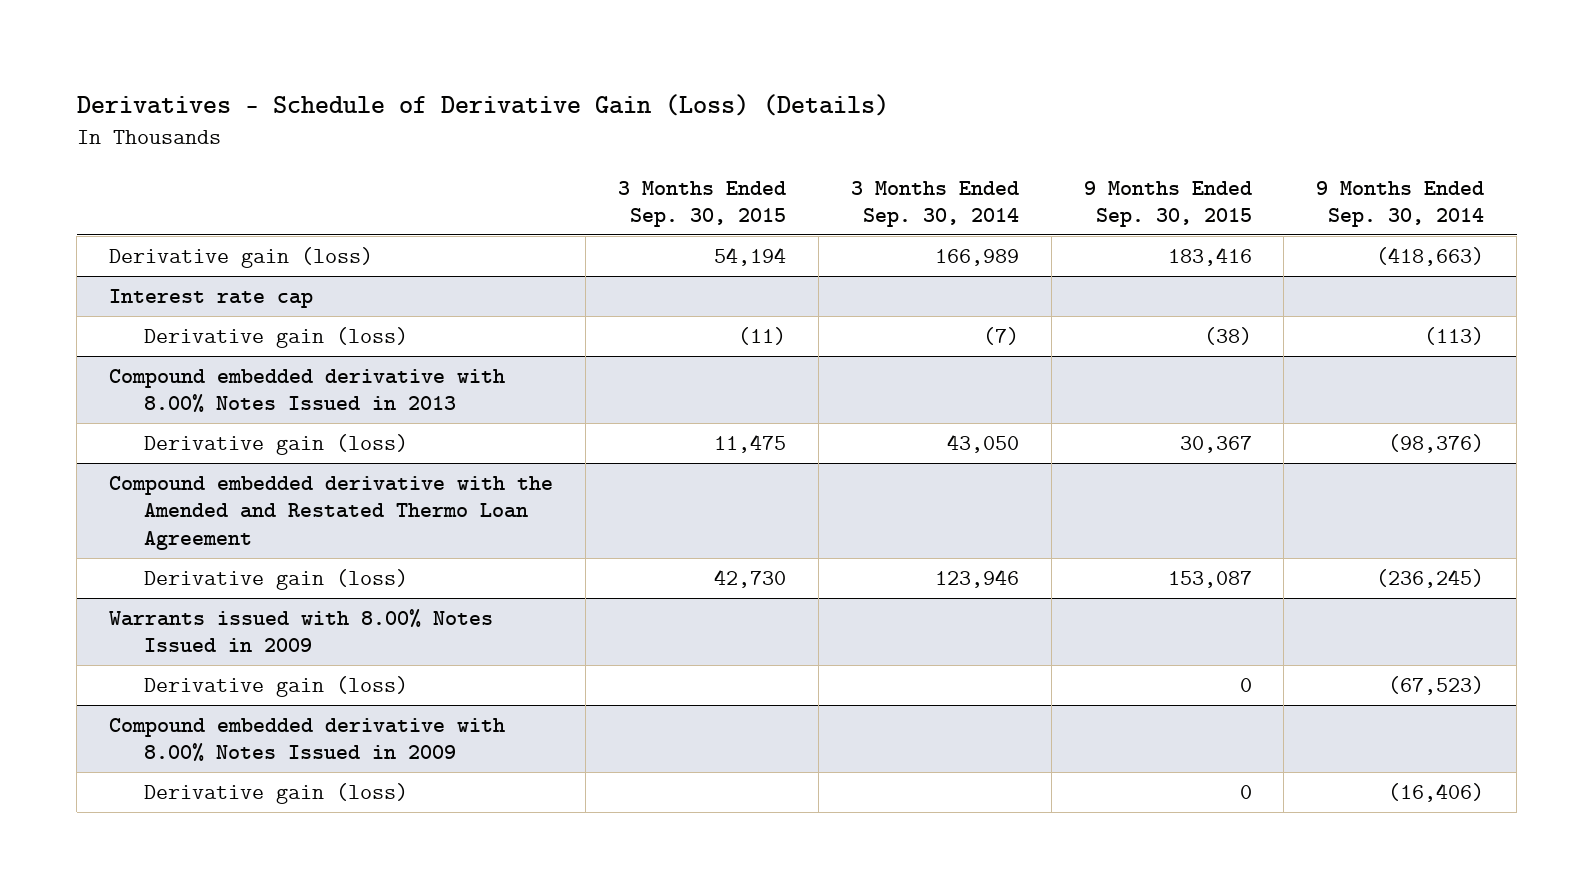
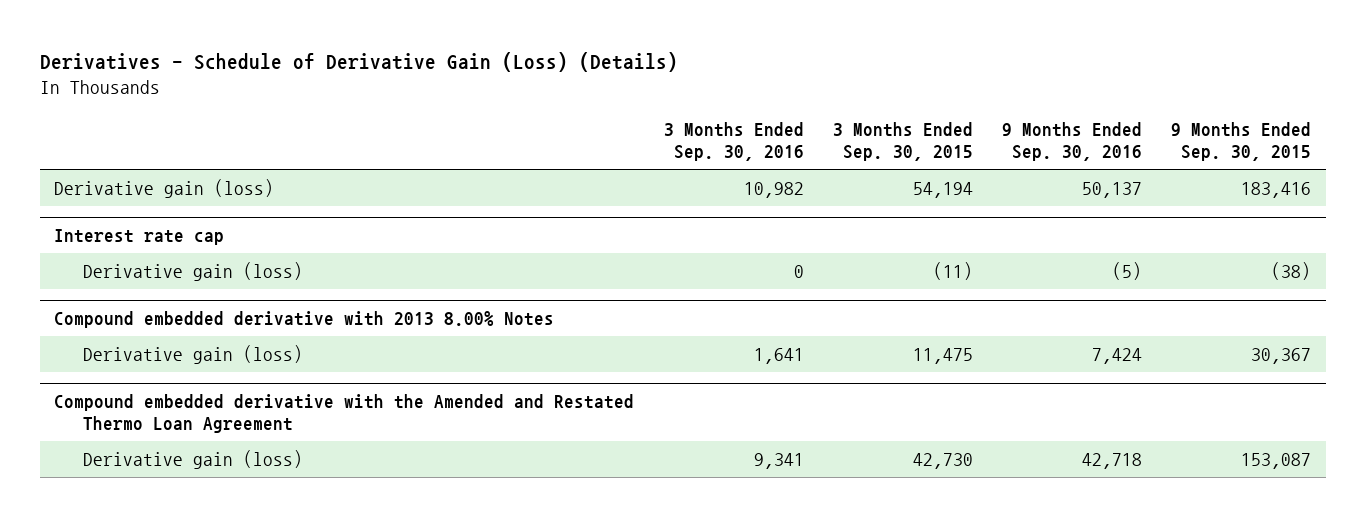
- | 3 Months Ended Sep. 30, 2015 | 3 Months Ended Sep. 30, 2014 | 9 Months Ended Sep. 30, 2015 | 9 Months Ended Sep. 30, 2014
+ | 3 Months Ended Sep. 30, 2016 | 3 Months Ended Sep. 30, 2015 | 9 Months Ended Sep. 30, 2016 | 9 Months Ended Sep. 30, 2015
- Compound embedded derivative with 8.00% Notes Issued in 2013
+ Compound embedded derivative with 2013 8.00% Notes
- Warrants issued with 8.00% Notes Issued in 2009
- Derivative gain (loss) | | | 0 | (67,523)
- Compound embedded derivative with 8.00% Notes Issued in 2009
- Derivative gain (loss) | | | 0 | (16,406)

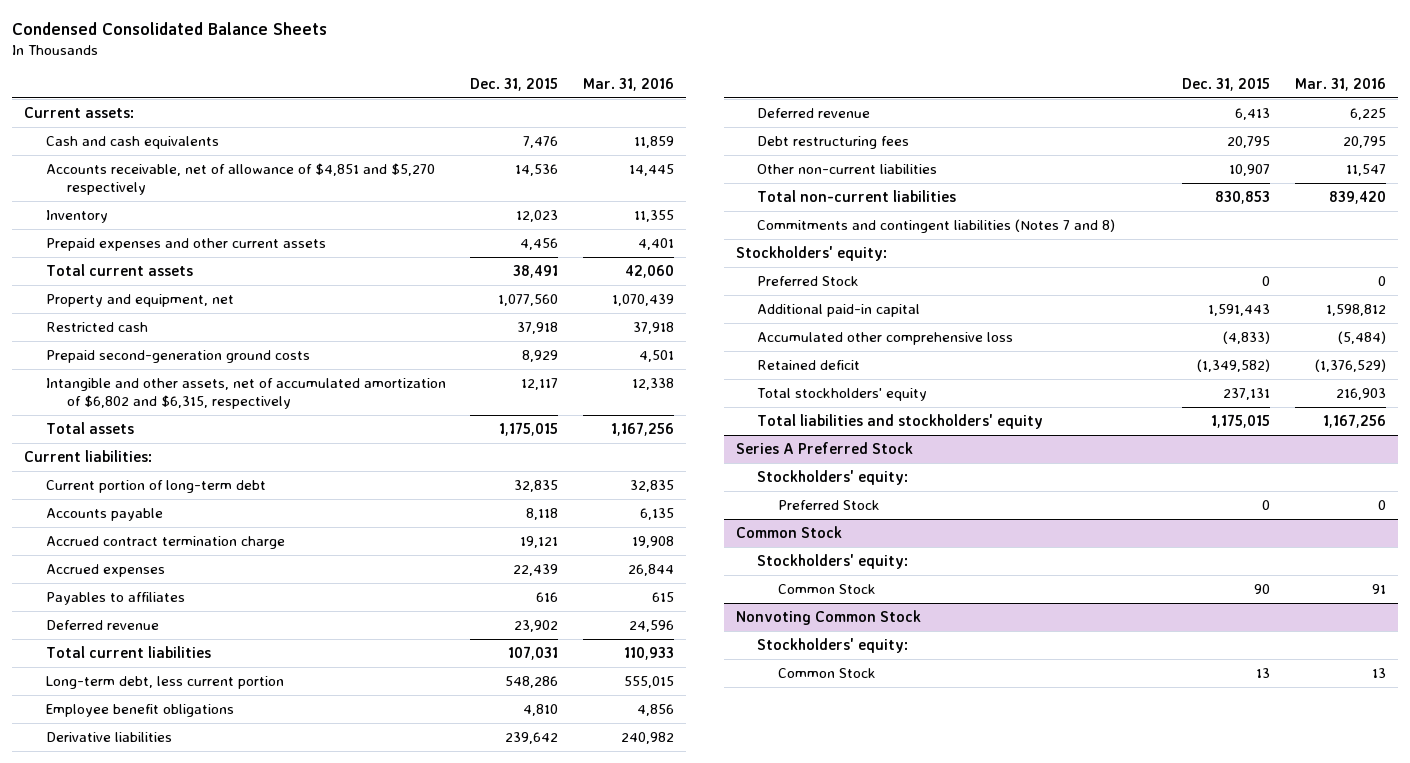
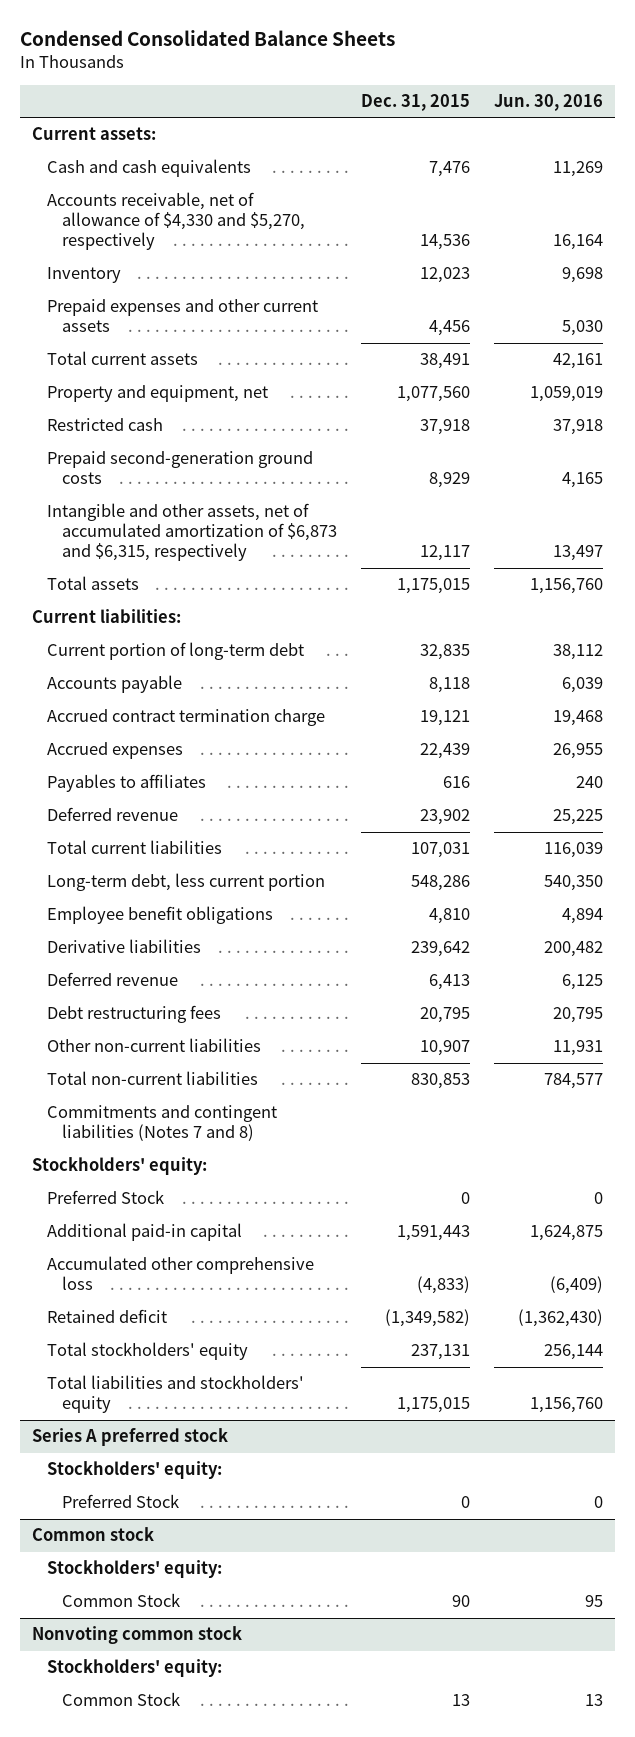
- | Dec. 31, 2015 | Mar. 31, 2016
+ | Dec. 31, 2015 | Jun. 30, 2016
- Accounts receivable, net of allowance of $4,851 and $5,270 respectively | 14,536 | 14,445
+ Accounts receivable, net of allowance of $4,330 and $5,270, respectively | 14,536 | 16,164
- Intangible and other assets, net of accumulated amortization of $6,802 and $6,315, respectively | 12,117 | 12,338
+ Intangible and other assets, net of accumulated amortization of $6,873 and $6,315, respectively | 12,117 | 13,497
- Series A Preferred Stock
+ Series A preferred stock
- Common Stock
+ Common stock
- Nonvoting Common Stock
+ Nonvoting common stock

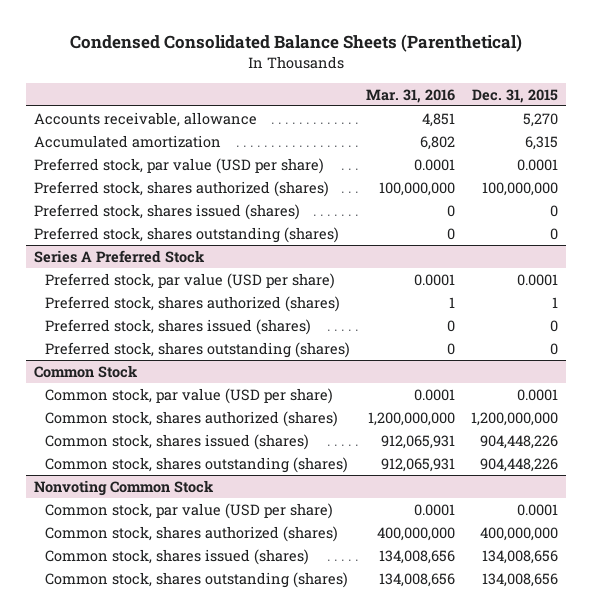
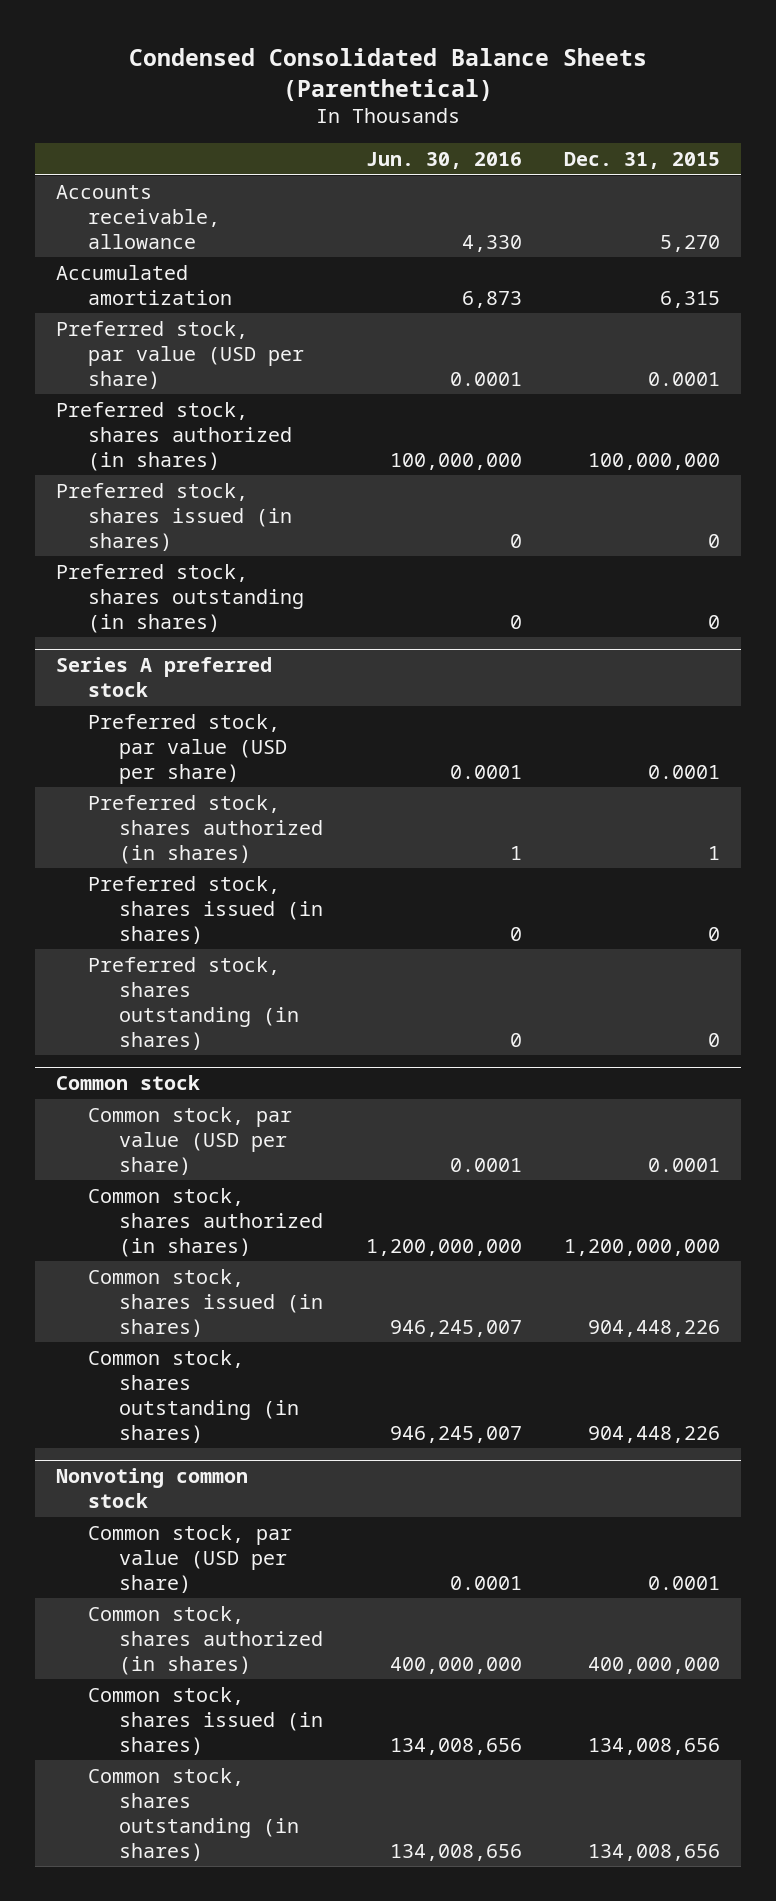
- | Mar. 31, 2016 | Dec. 31, 2015
+ | Jun. 30, 2016 | Dec. 31, 2015
- Preferred stock, shares authorized (shares) | 100,000,000 | 100,000,000
- Preferred stock, shares issued (shares) | 0 | 0
- Preferred stock, shares outstanding (shares) | 0 | 0
- Series A Preferred Stock
+ Preferred stock, shares authorized (in shares) | 100,000,000 | 100,000,000
+ Preferred stock, shares issued (in shares) | 0 | 0
+ Preferred stock, shares outstanding (in shares) | 0 | 0
+ Series A preferred stock
- Preferred stock, shares authorized (shares) | 1 | 1
- Preferred stock, shares issued (shares) | 0 | 0
- Preferred stock, shares outstanding (shares) | 0 | 0
- Common Stock
+ Preferred stock, shares authorized (in shares) | 1 | 1
+ Preferred stock, shares issued (in shares) | 0 | 0
+ Preferred stock, shares outstanding (in shares) | 0 | 0
+ Common stock
- Common stock, shares authorized (shares) | 1,200,000,000 | 1,200,000,000
- Common stock, shares issued (shares) | 912,065,931 | 904,448,226
- Common stock, shares outstanding (shares) | 912,065,931 | 904,448,226
- Nonvoting Common Stock
+ Common stock, shares authorized (in shares) | 1,200,000,000 | 1,200,000,000
+ Common stock, shares issued (in shares) | 946,245,007 | 904,448,226
+ Common stock, shares outstanding (in shares) | 946,245,007 | 904,448,226
+ Nonvoting common stock
- Common stock, shares authorized (shares) | 400,000,000 | 400,000,000
- Common stock, shares issued (shares) | 134,008,656 | 134,008,656
- Common stock, shares outstanding (shares) | 134,008,656 | 134,008,656
+ Common stock, shares authorized (in shares) | 400,000,000 | 400,000,000
+ Common stock, shares issued (in shares) | 134,008,656 | 134,008,656
+ Common stock, shares outstanding (in shares) | 134,008,656 | 134,008,656

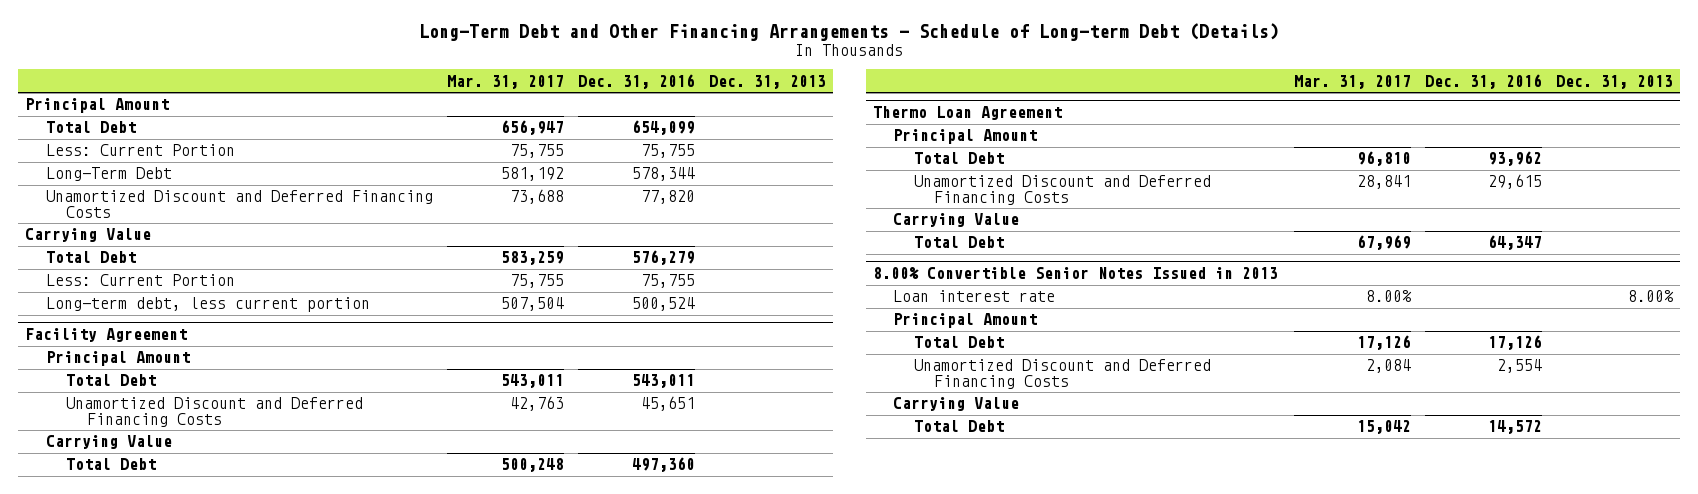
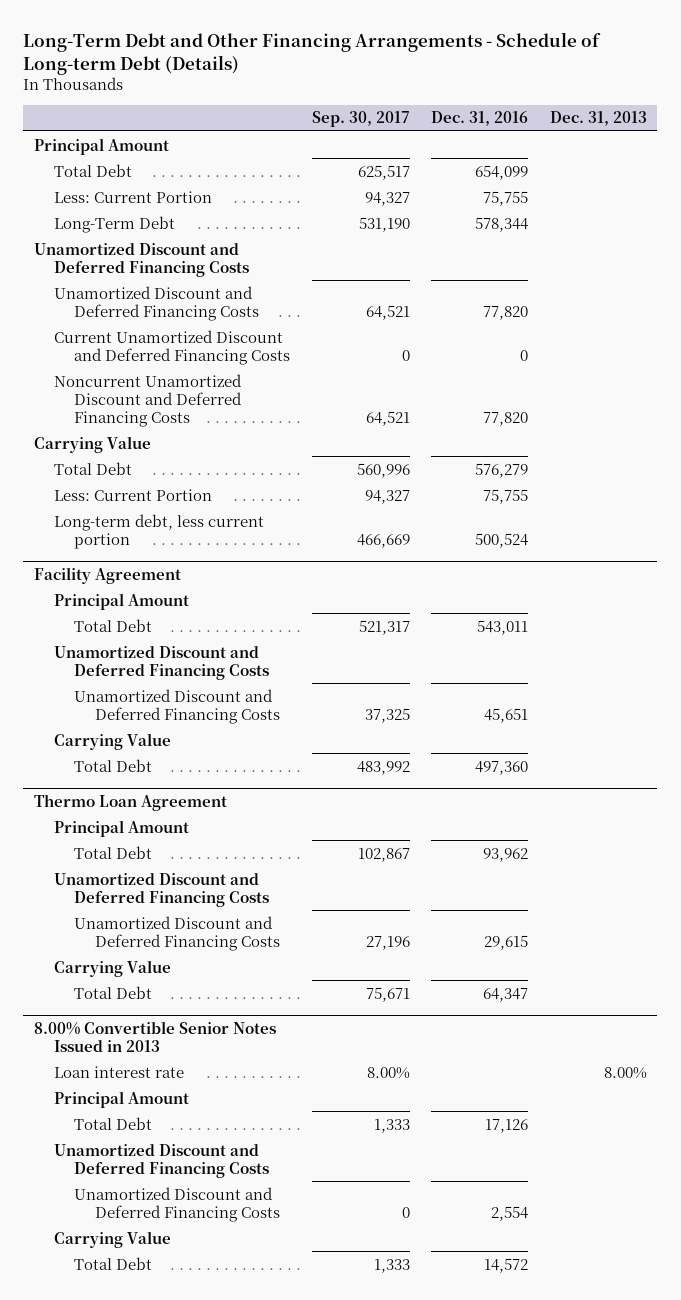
- | Mar. 31, 2017 | Dec. 31, 2016 | Dec. 31, 2013
+ | Sep. 30, 2017 | Dec. 31, 2016 | Dec. 31, 2013
+ Unamortized Discount and Deferred Financing Costs
+ Current Unamortized Discount and Deferred Financing Costs | 0 | 0 |
+ Noncurrent Unamortized Discount and Deferred Financing Costs | 64,521 | 77,820 |
@ Facility Agreement
+ Unamortized Discount and Deferred Financing Costs
@ Thermo Loan Agreement
+ Unamortized Discount and Deferred Financing Costs
@ 8.00% Convertible Senior Notes Issued in 2013
+ Unamortized Discount and Deferred Financing Costs

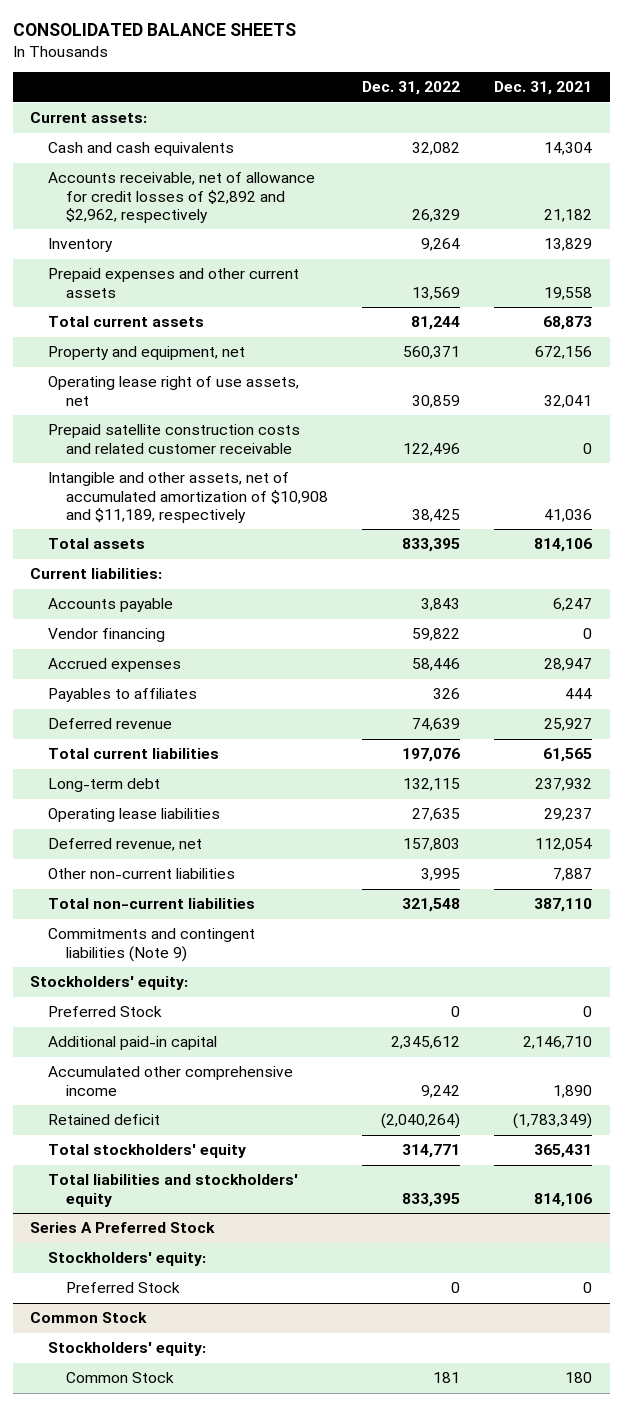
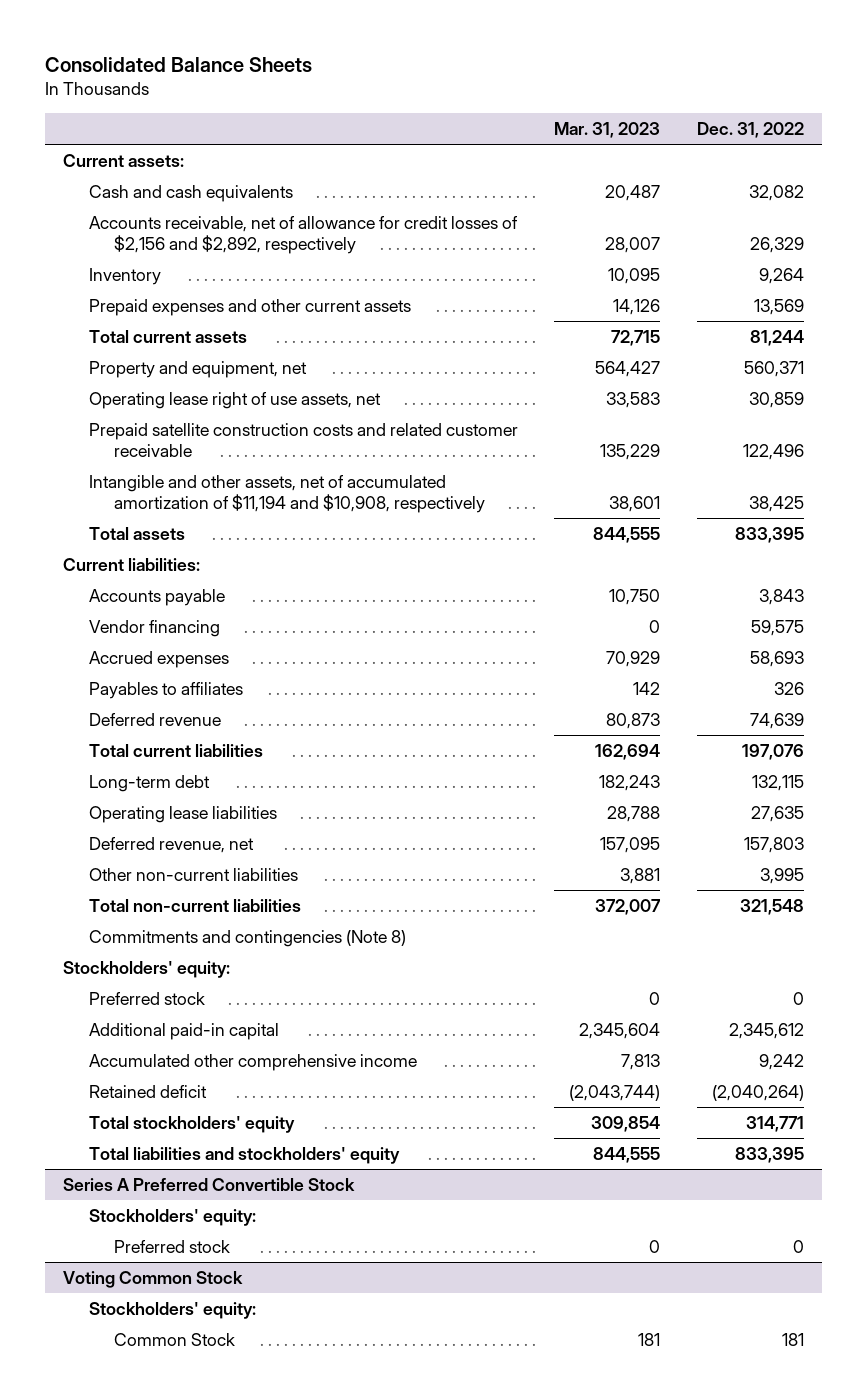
- CONSOLIDATED BALANCE SHEETS
+ Consolidated Balance Sheets
- | Dec. 31, 2022 | Dec. 31, 2021
+ | Mar. 31, 2023 | Dec. 31, 2022
- Accounts receivable, net of allowance for credit losses of $2,892 and $2,962, respectively | 26,329 | 21,182
+ Accounts receivable, net of allowance for credit losses of $2,156 and $2,892, respectively | 28,007 | 26,329
- Intangible and other assets, net of accumulated amortization of $10,908 and $11,189, respectively | 38,425 | 41,036
+ Intangible and other assets, net of accumulated amortization of $11,194 and $10,908, respectively | 38,601 | 38,425
- Vendor financing | 59,822 | 0
- Accrued expenses | 58,446 | 28,947
+ Vendor financing | 0 | 59,575
+ Accrued expenses | 70,929 | 58,693
- Commitments and contingent liabilities (Note 9)
+ Commitments and contingencies (Note 8)
- Preferred Stock | 0 | 0
+ Preferred stock | 0 | 0
- Series A Preferred Stock
+ Series A Preferred Convertible Stock
- Preferred Stock | 0 | 0
- Common Stock
+ Preferred stock | 0 | 0
+ Voting Common Stock

